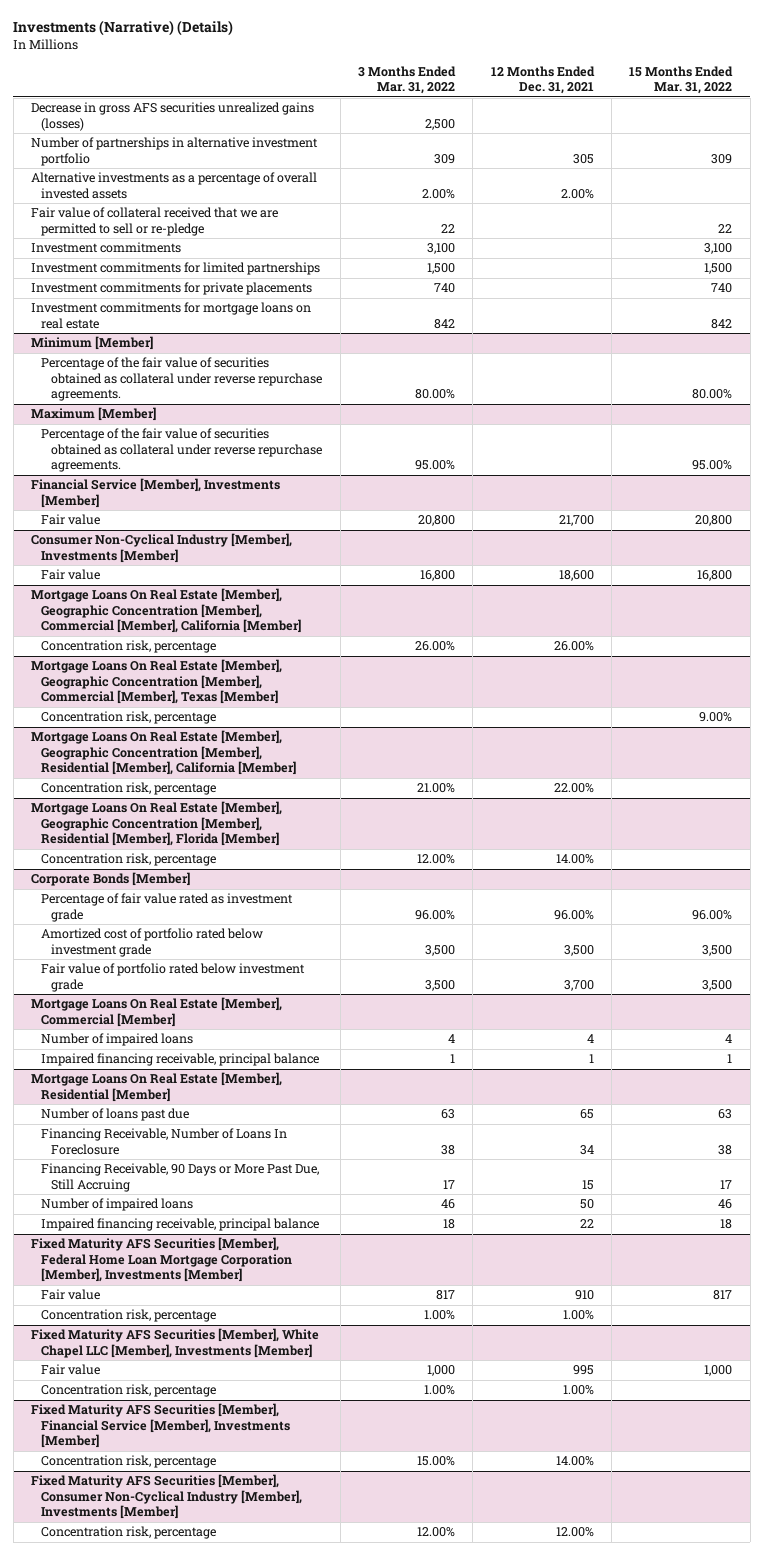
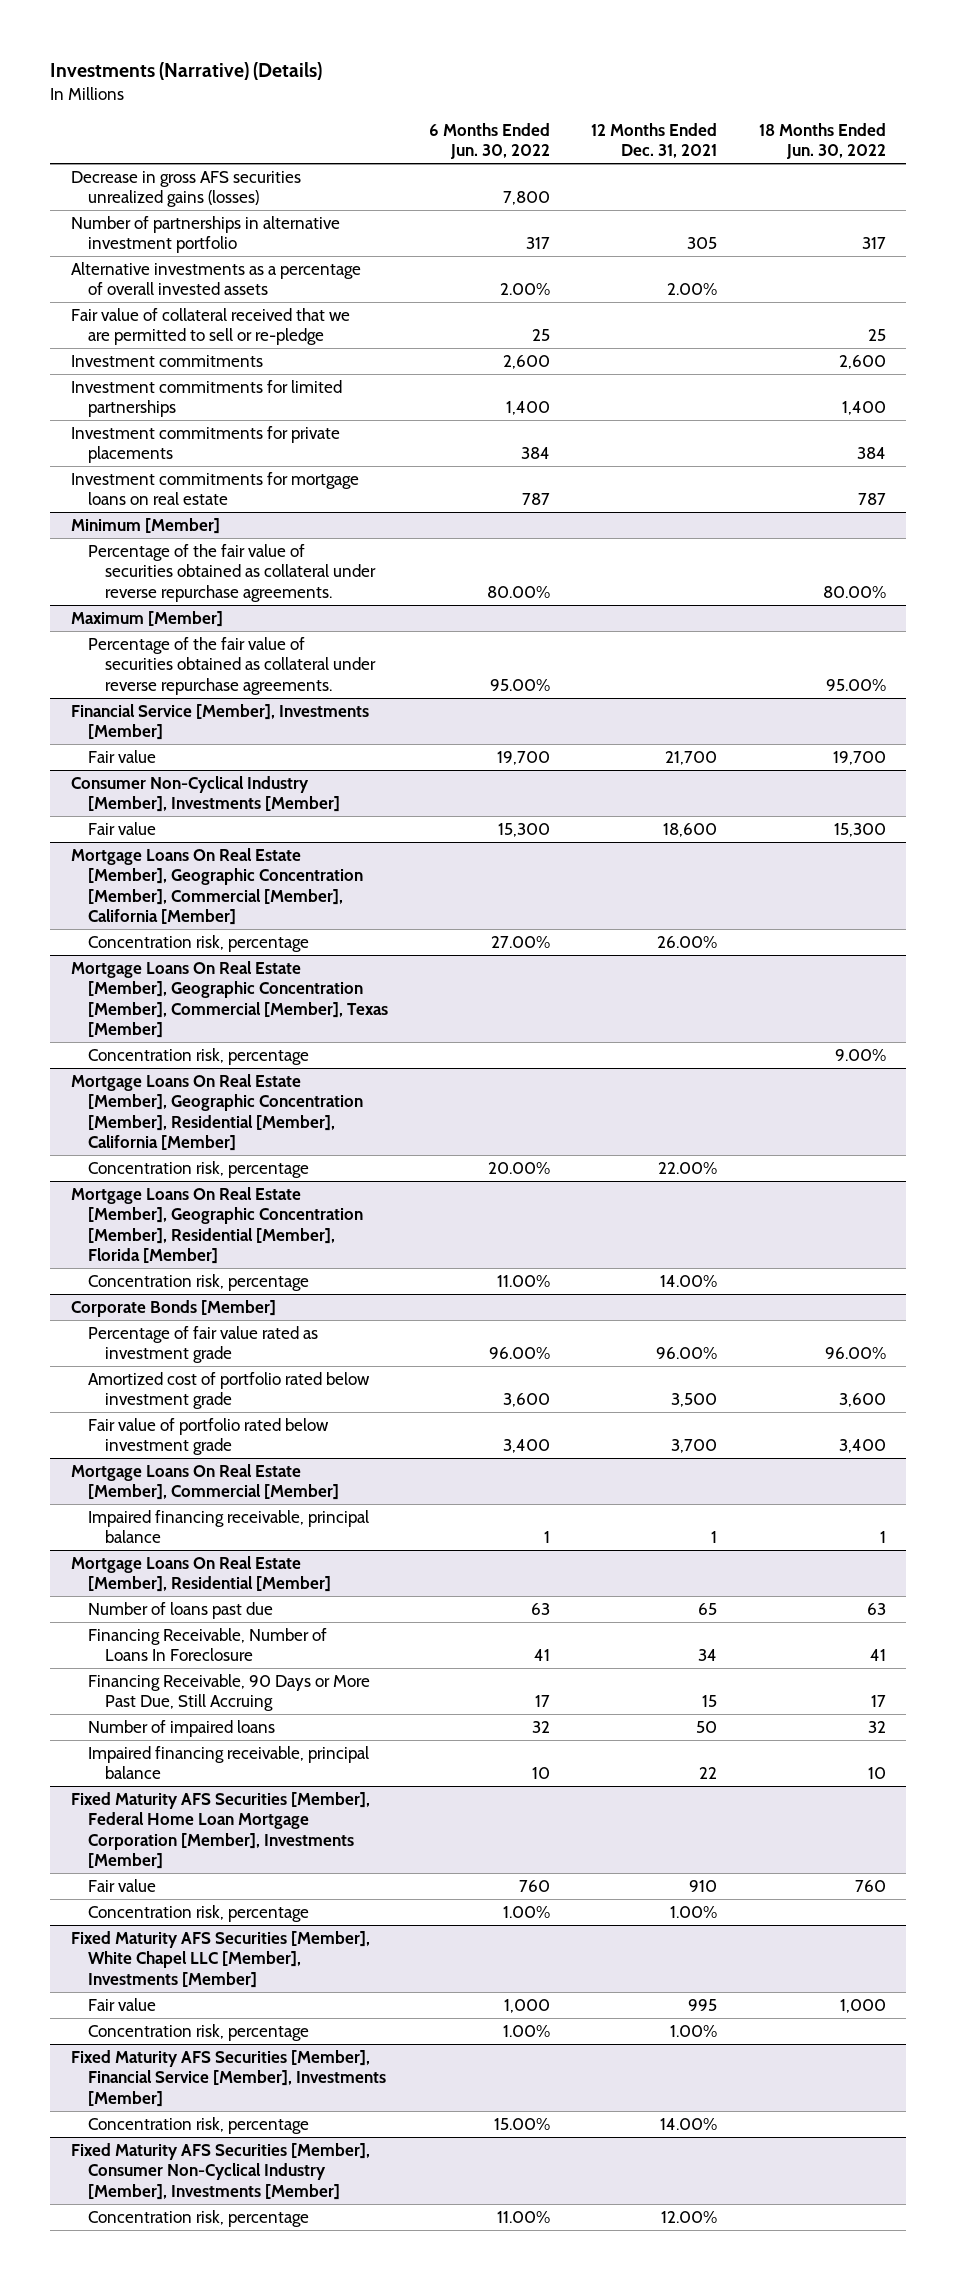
- | 3 Months Ended Mar. 31, 2022 | 12 Months Ended Dec. 31, 2021 | 15 Months Ended Mar. 31, 2022
+ | 6 Months Ended Jun. 30, 2022 | 12 Months Ended Dec. 31, 2021 | 18 Months Ended Jun. 30, 2022
@ Mortgage Loans On Real Estate [Member], Commercial [Member]
- Number of impaired loans | 4 | 4 | 4

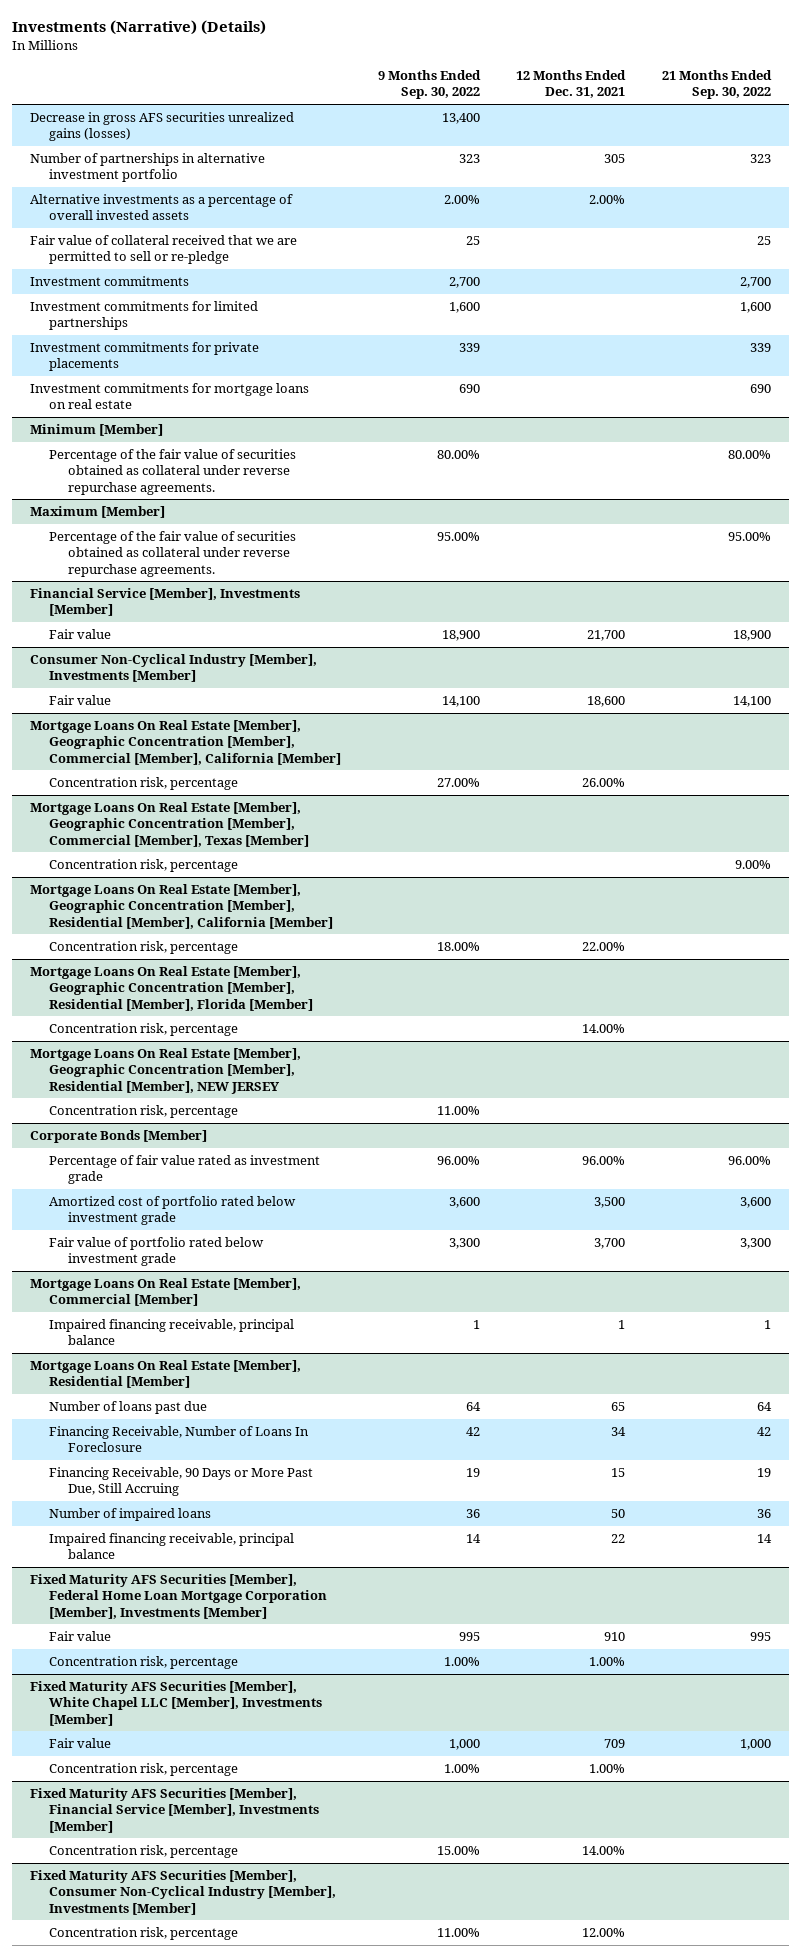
- | 6 Months Ended Jun. 30, 2022 | 12 Months Ended Dec. 31, 2021 | 18 Months Ended Jun. 30, 2022
+ | 9 Months Ended Sep. 30, 2022 | 12 Months Ended Dec. 31, 2021 | 21 Months Ended Sep. 30, 2022
+ Mortgage Loans On Real Estate [Member], Geographic Concentration [Member], Residential [Member], NEW JERSEY
+ Concentration risk, percentage | 11.00% | |
@ Fixed Maturity AFS Securities [Member], White Chapel LLC [Member], Investments [Member]
- Fair value | 1,000 | 995 | 1,000
+ Fair value | 1,000 | 709 | 1,000

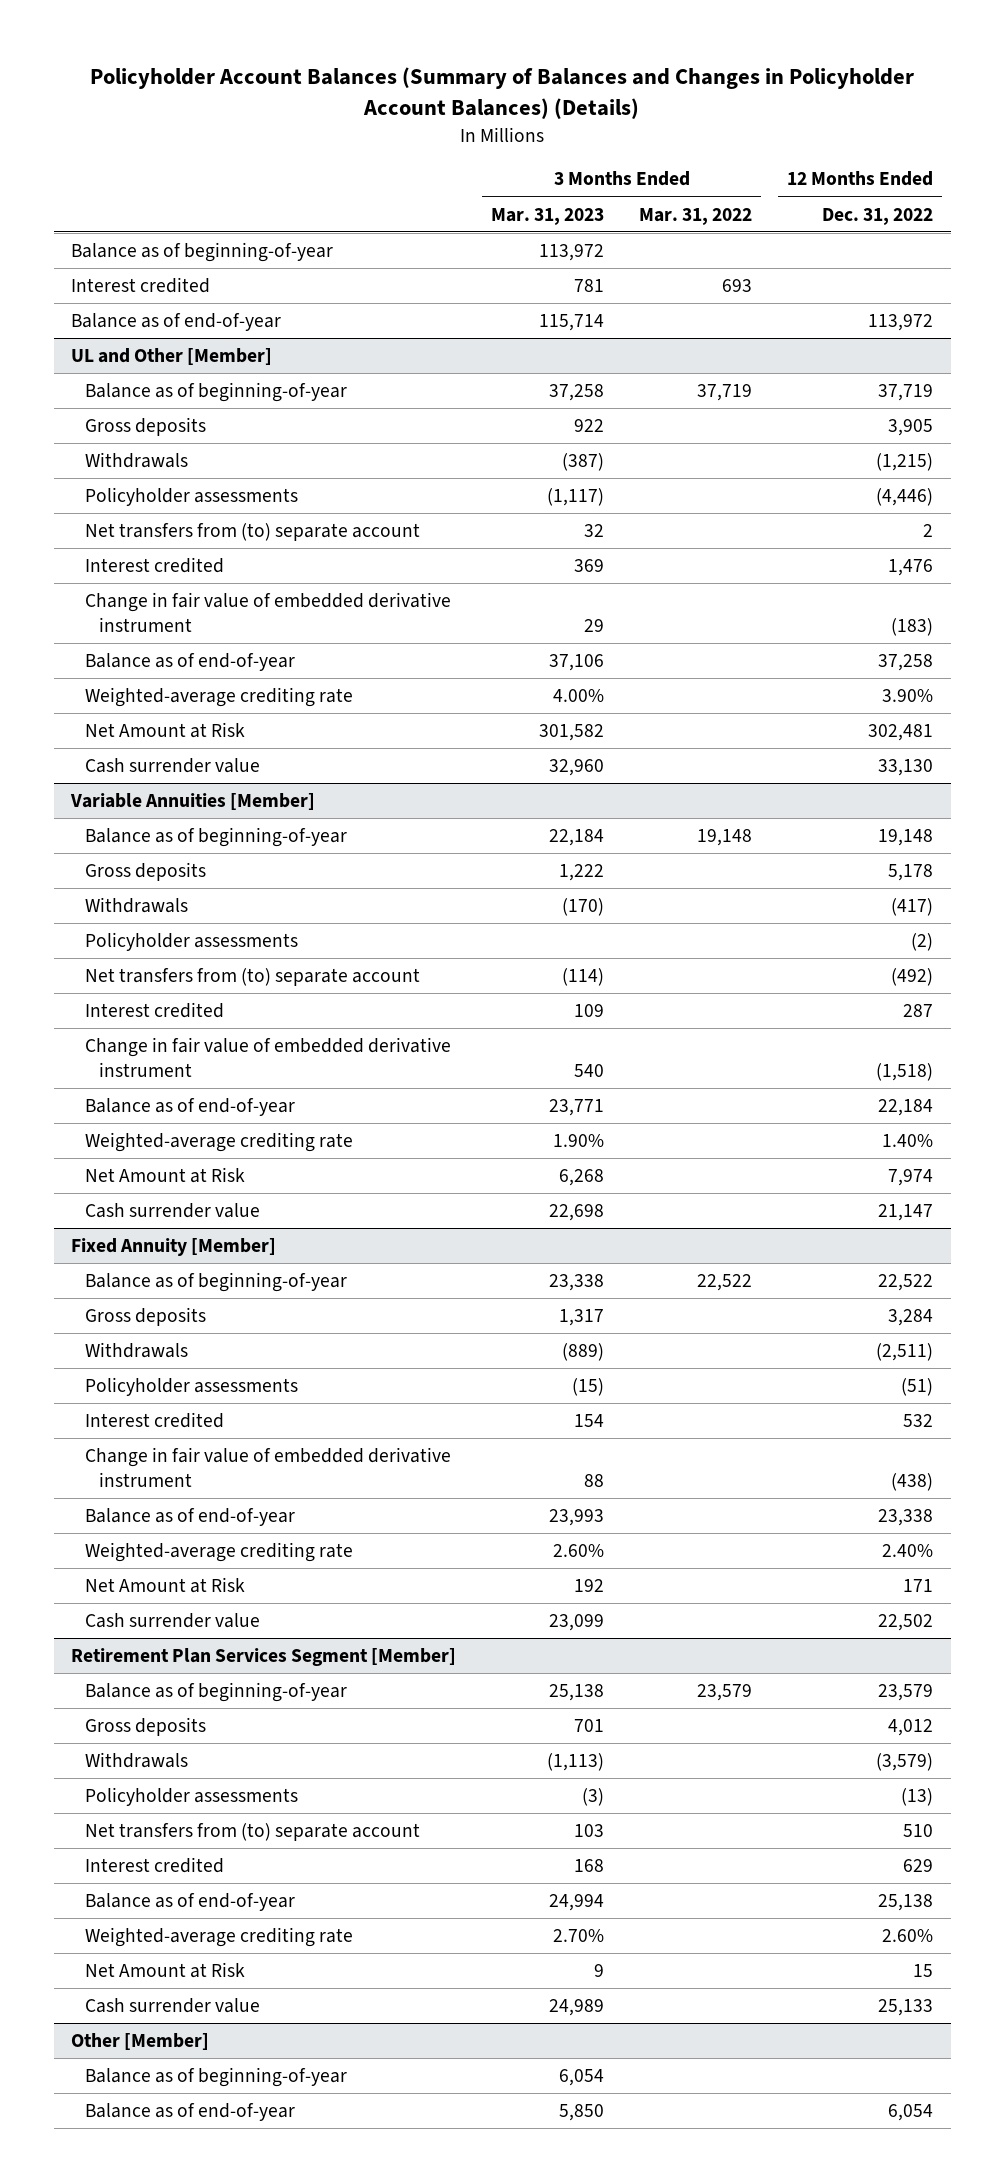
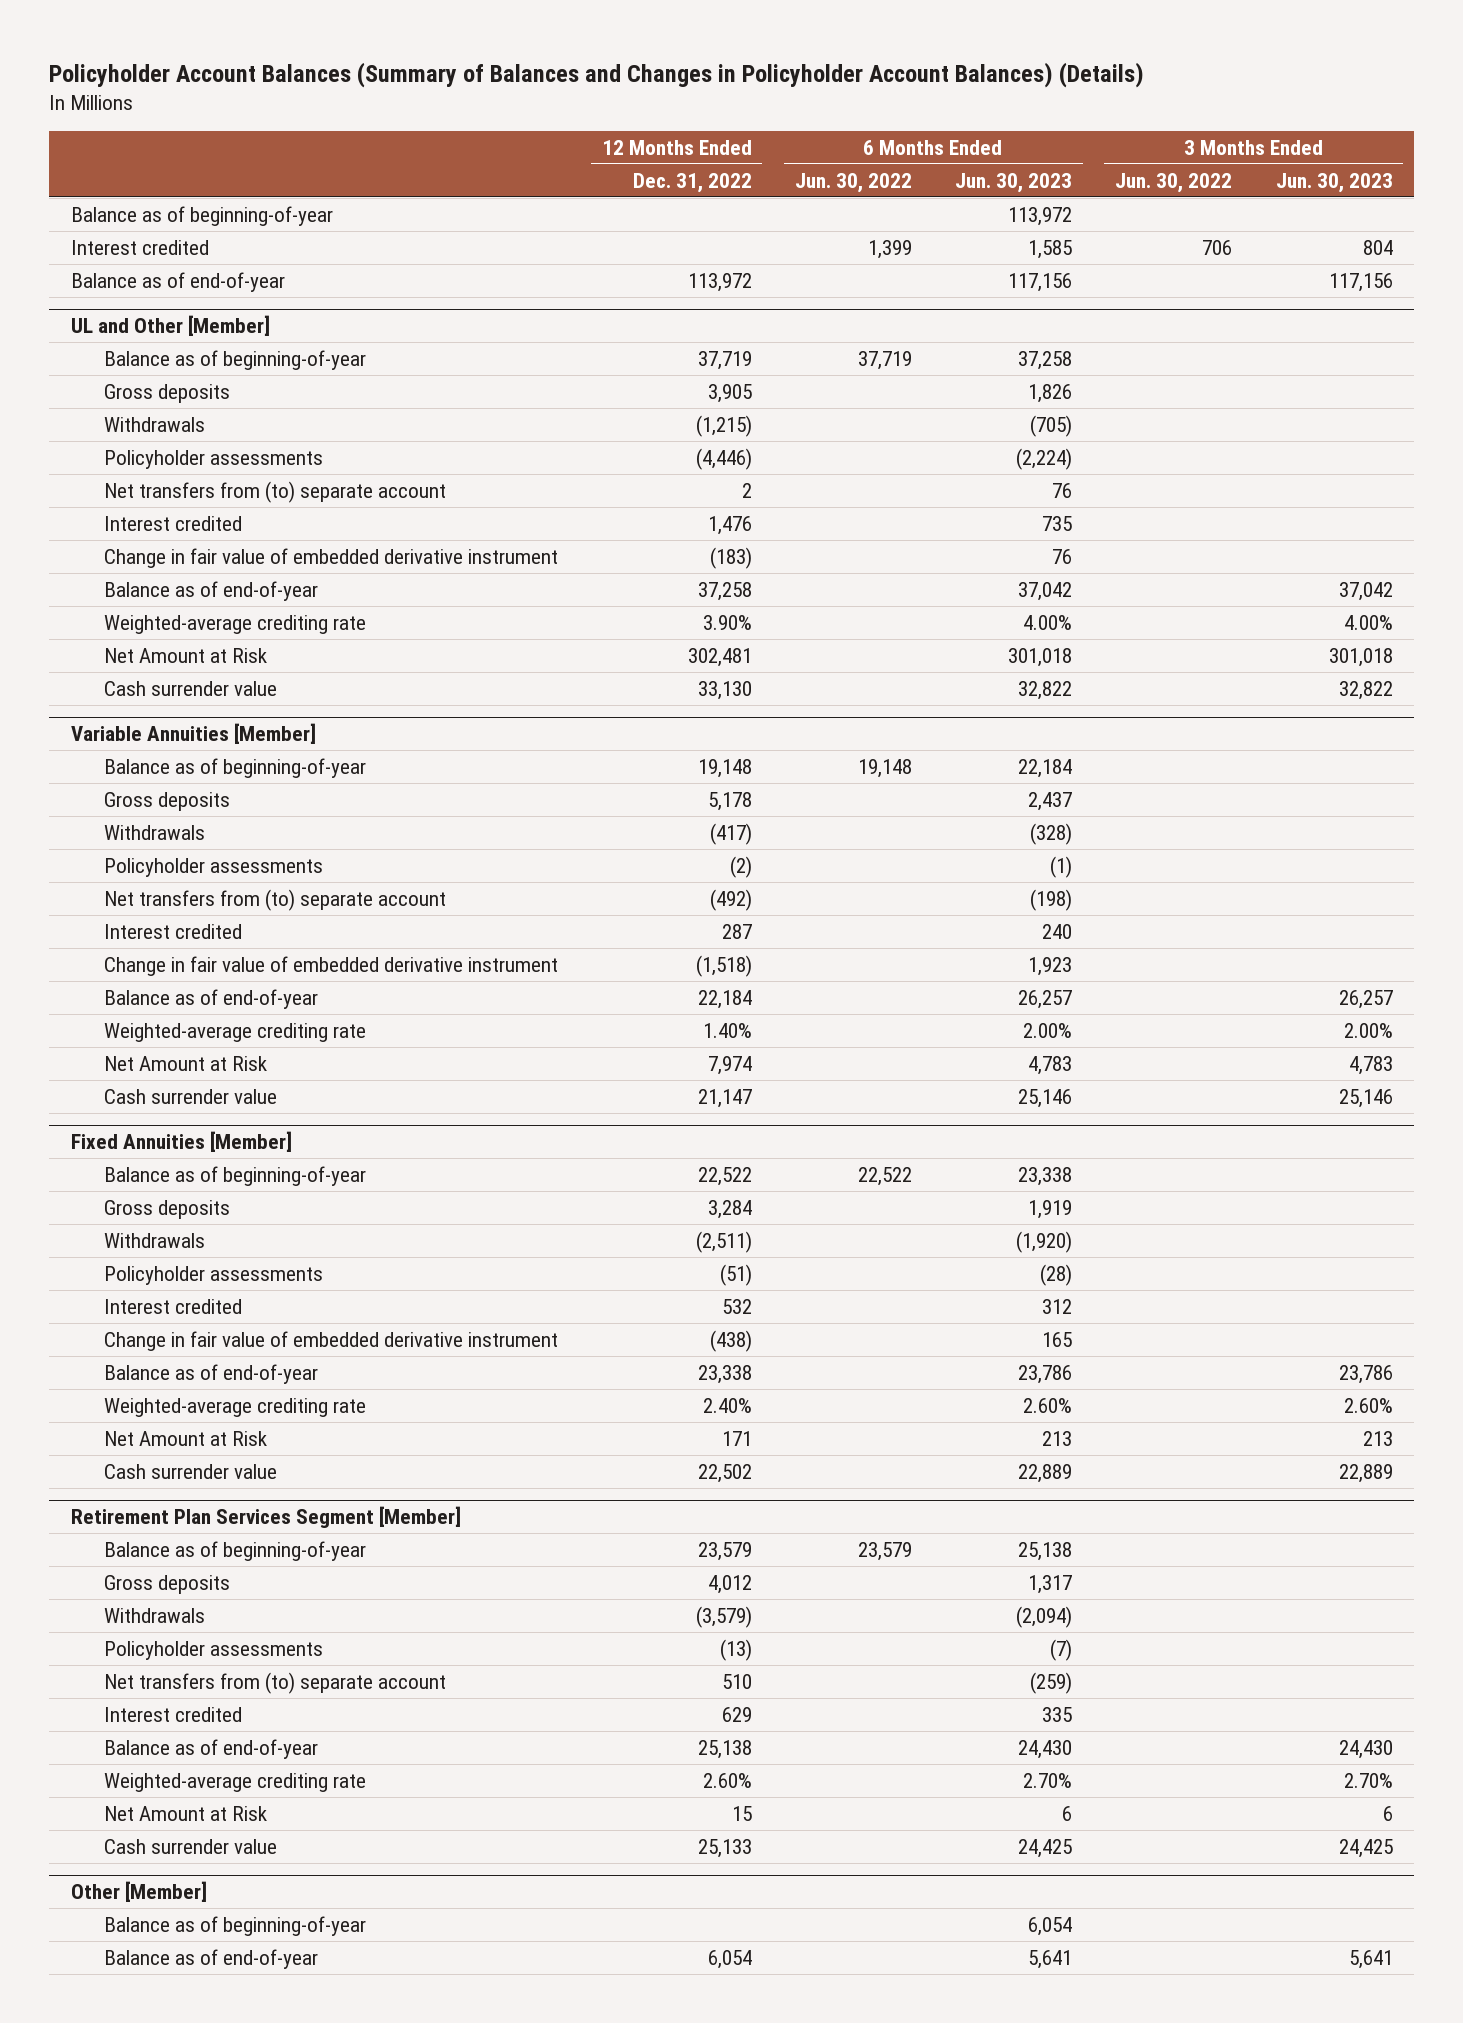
- | 3 Months Ended Mar. 31, 2023 | 3 Months Ended Mar. 31, 2022 | 12 Months Ended Dec. 31, 2022
+ | 12 Months Ended Dec. 31, 2022 | 6 Months Ended Jun. 30, 2022 | 6 Months Ended Jun. 30, 2023 | 3 Months Ended Jun. 30, 2022 | 3 Months Ended Jun. 30, 2023
- Fixed Annuity [Member]
+ Fixed Annuities [Member]

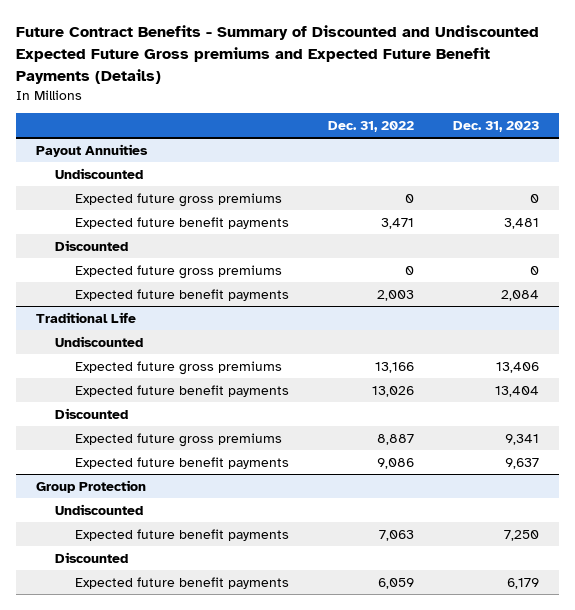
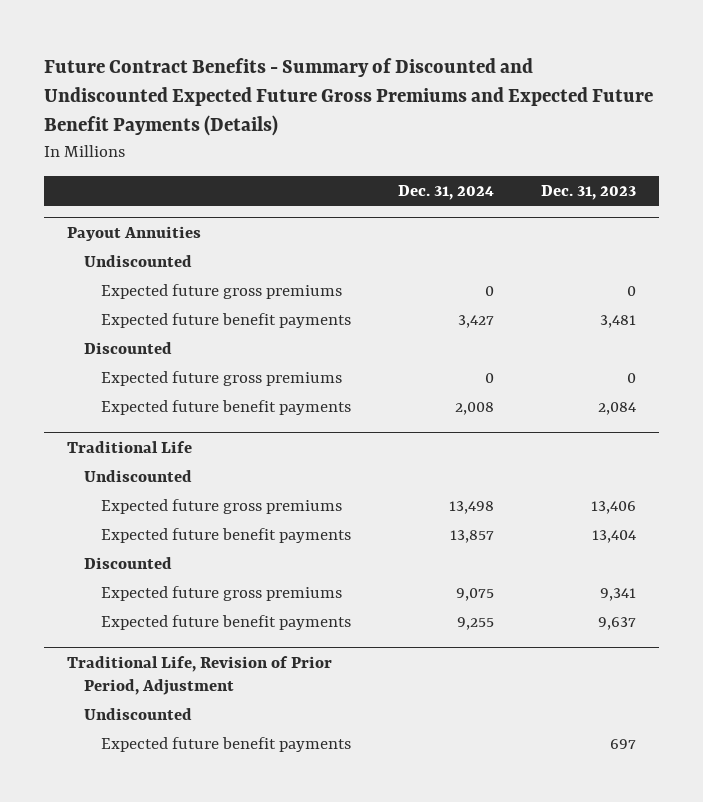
- Future Contract Benefits - Summary of Discounted and Undiscounted Expected Future Gross premiums and Expected Future Benefit Payments (Details)
+ Future Contract Benefits - Summary of Discounted and Undiscounted Expected Future Gross Premiums and Expected Future Benefit Payments (Details)
- | Dec. 31, 2022 | Dec. 31, 2023
+ | Dec. 31, 2024 | Dec. 31, 2023
- Group Protection
+ Traditional Life, Revision of Prior Period, Adjustment
- Expected future benefit payments | 7,063 | 7,250
- Discounted
- Expected future benefit payments | 6,059 | 6,179
+ Expected future benefit payments | | 697

